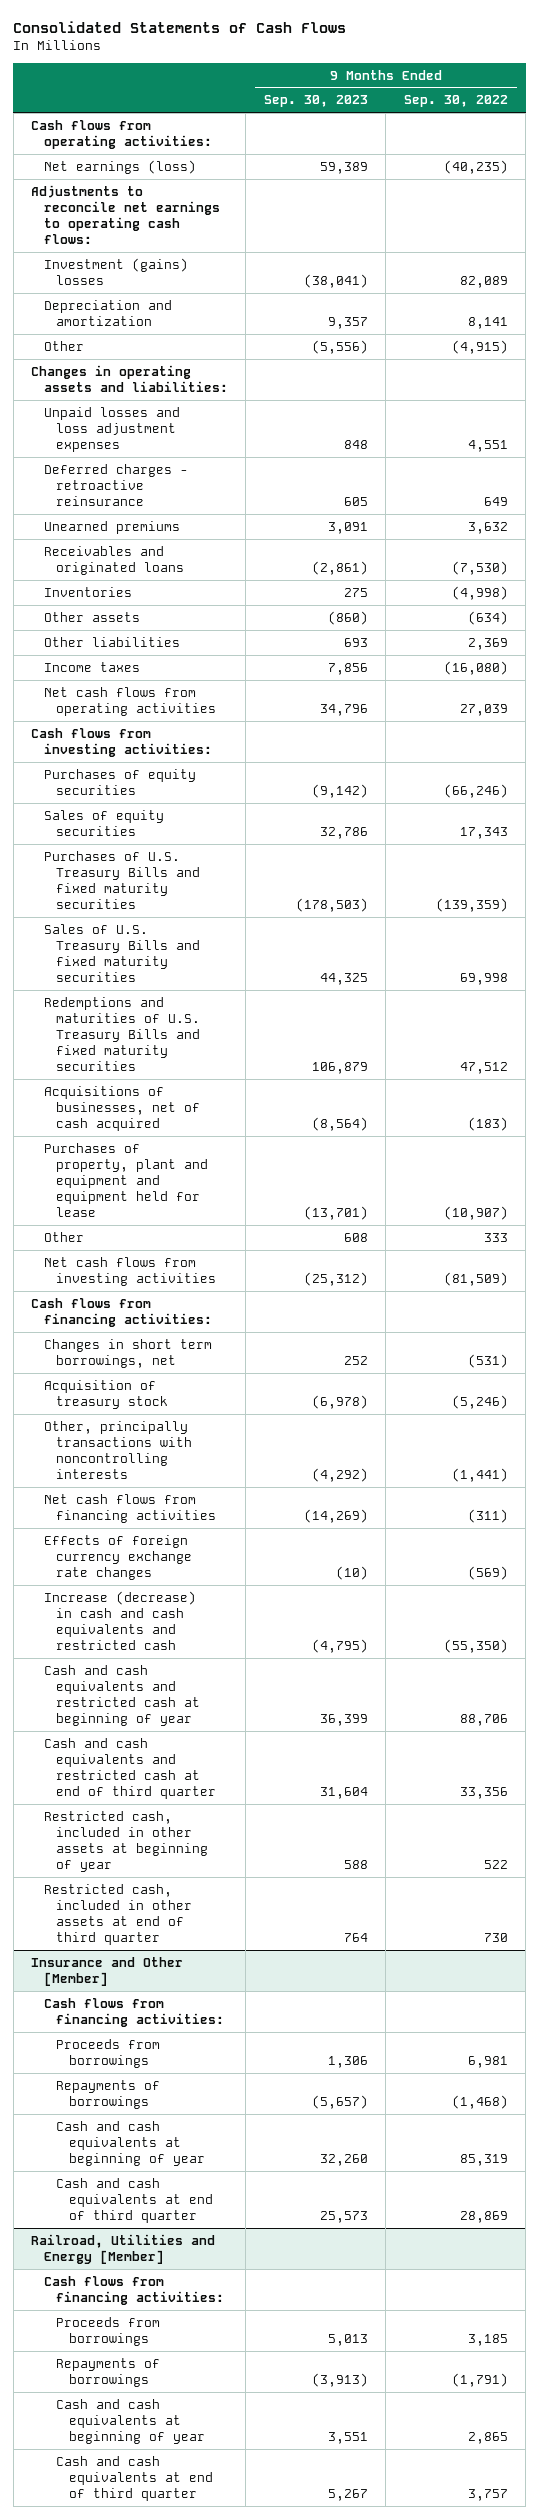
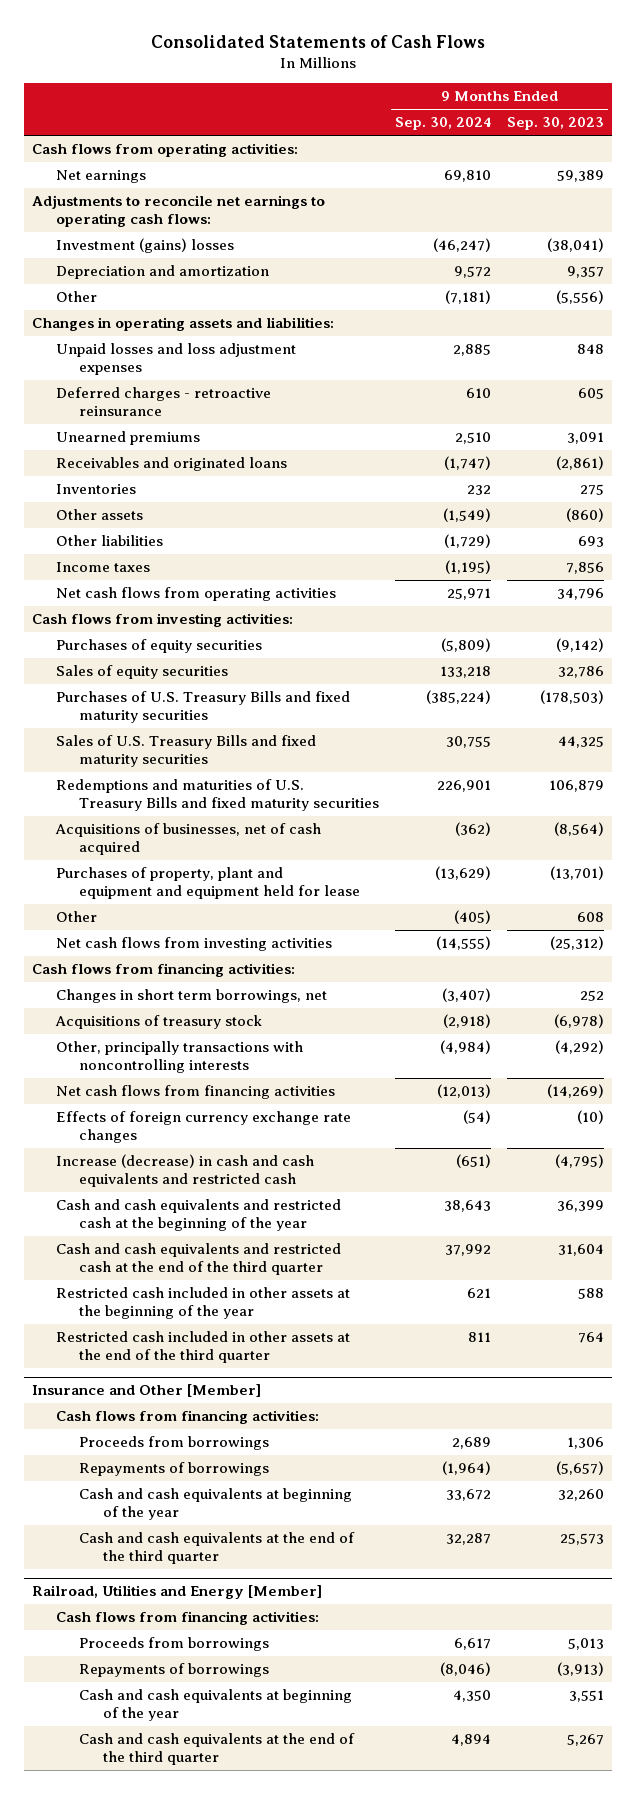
- | 9 Months Ended Sep. 30, 2023 | 9 Months Ended Sep. 30, 2022
+ | 9 Months Ended Sep. 30, 2024 | 9 Months Ended Sep. 30, 2023
- Net earnings (loss) | 59,389 | (40,235)
+ Net earnings | 69,810 | 59,389
- Acquisition of treasury stock | (6,978) | (5,246)
+ Acquisitions of treasury stock | (2,918) | (6,978)
- Cash and cash equivalents and restricted cash at beginning of year | 36,399 | 88,706
- Cash and cash equivalents and restricted cash at end of third quarter | 31,604 | 33,356
- Restricted cash, included in other assets at beginning of year | 588 | 522
- Restricted cash, included in other assets at end of third quarter | 764 | 730
+ Cash and cash equivalents and restricted cash at the beginning of the year | 38,643 | 36,399
+ Cash and cash equivalents and restricted cash at the end of the third quarter | 37,992 | 31,604
+ Restricted cash included in other assets at the beginning of the year | 621 | 588
+ Restricted cash included in other assets at the end of the third quarter | 811 | 764
@ Insurance and Other [Member]
- Cash and cash equivalents at beginning of year | 32,260 | 85,319
- Cash and cash equivalents at end of third quarter | 25,573 | 28,869
+ Cash and cash equivalents at beginning of the year | 33,672 | 32,260
+ Cash and cash equivalents at the end of the third quarter | 32,287 | 25,573
@ Railroad, Utilities and Energy [Member]
- Cash and cash equivalents at beginning of year | 3,551 | 2,865
- Cash and cash equivalents at end of third quarter | 5,267 | 3,757
+ Cash and cash equivalents at beginning of the year | 4,350 | 3,551
+ Cash and cash equivalents at the end of the third quarter | 4,894 | 5,267

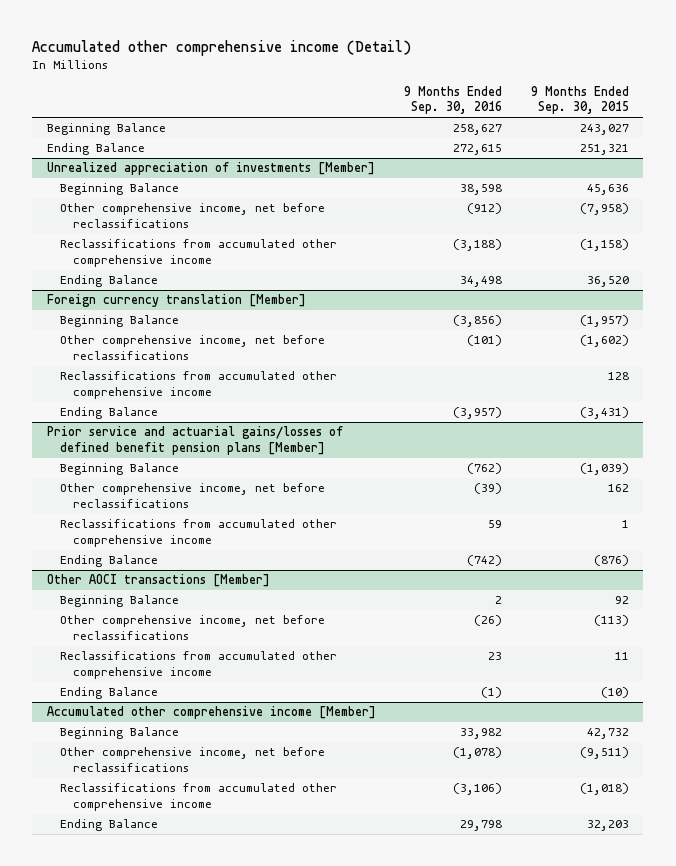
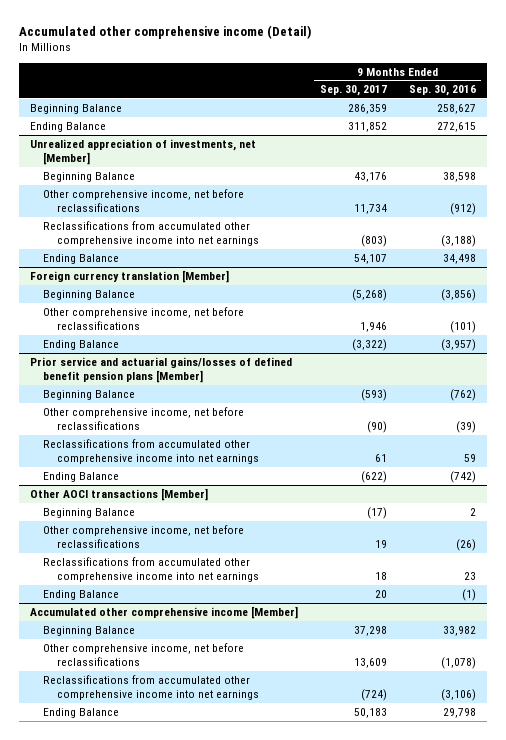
- | 9 Months Ended Sep. 30, 2016 | 9 Months Ended Sep. 30, 2015
+ | 9 Months Ended Sep. 30, 2017 | 9 Months Ended Sep. 30, 2016
- Unrealized appreciation of investments [Member]
+ Unrealized appreciation of investments, net [Member]
- Reclassifications from accumulated other comprehensive income | (3,188) | (1,158)
+ Reclassifications from accumulated other comprehensive income into net earnings | (803) | (3,188)
@ Foreign currency translation [Member]
- Reclassifications from accumulated other comprehensive income | | 128
@ Prior service and actuarial gains/losses of defined benefit pension plans [Member]
- Reclassifications from accumulated other comprehensive income | 59 | 1
+ Reclassifications from accumulated other comprehensive income into net earnings | 61 | 59
@ Other AOCI transactions [Member]
- Reclassifications from accumulated other comprehensive income | 23 | 11
+ Reclassifications from accumulated other comprehensive income into net earnings | 18 | 23
@ Accumulated other comprehensive income [Member]
- Reclassifications from accumulated other comprehensive income | (3,106) | (1,018)
+ Reclassifications from accumulated other comprehensive income into net earnings | (724) | (3,106)

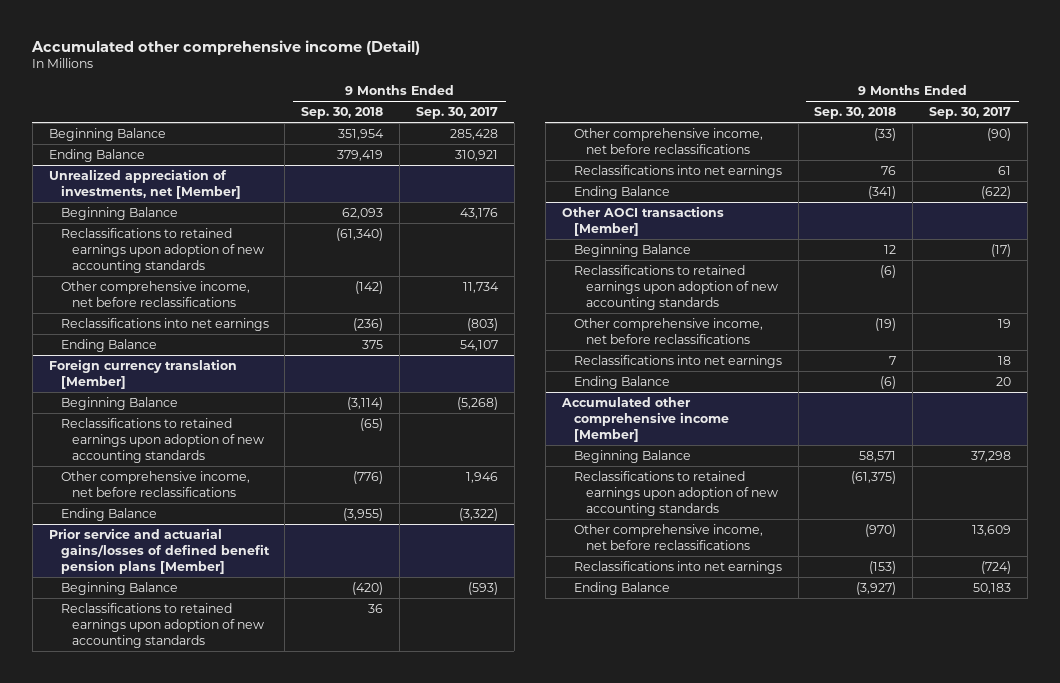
- | 9 Months Ended Sep. 30, 2017 | 9 Months Ended Sep. 30, 2016
+ | 9 Months Ended Sep. 30, 2018 | 9 Months Ended Sep. 30, 2017
- Beginning Balance | 286,359 | 258,627
- Ending Balance | 311,852 | 272,615
+ Beginning Balance | 351,954 | 285,428
+ Ending Balance | 379,419 | 310,921
@ Unrealized appreciation of investments, net [Member]
+ Reclassifications to retained earnings upon adoption of new accounting standards | (61,340) |
- Reclassifications from accumulated other comprehensive income into net earnings | (803) | (3,188)
+ Reclassifications into net earnings | (236) | (803)
@ Foreign currency translation [Member]
+ Reclassifications to retained earnings upon adoption of new accounting standards | (65) |
@ Prior service and actuarial gains/losses of defined benefit pension plans [Member]
+ Reclassifications to retained earnings upon adoption of new accounting standards | 36 |
- Reclassifications from accumulated other comprehensive income into net earnings | 61 | 59
+ Reclassifications into net earnings | 76 | 61
@ Other AOCI transactions [Member]
+ Reclassifications to retained earnings upon adoption of new accounting standards | (6) |
- Reclassifications from accumulated other comprehensive income into net earnings | 18 | 23
+ Reclassifications into net earnings | 7 | 18
@ Accumulated other comprehensive income [Member]
+ Reclassifications to retained earnings upon adoption of new accounting standards | (61,375) |
- Reclassifications from accumulated other comprehensive income into net earnings | (724) | (3,106)
+ Reclassifications into net earnings | (153) | (724)

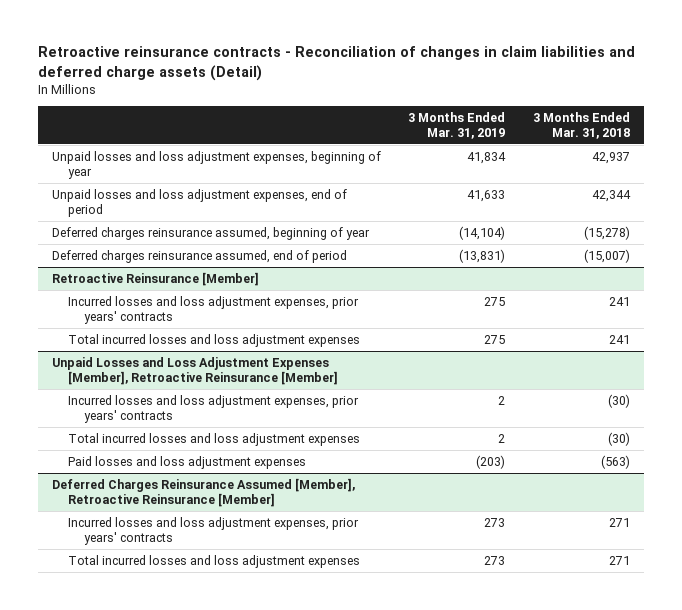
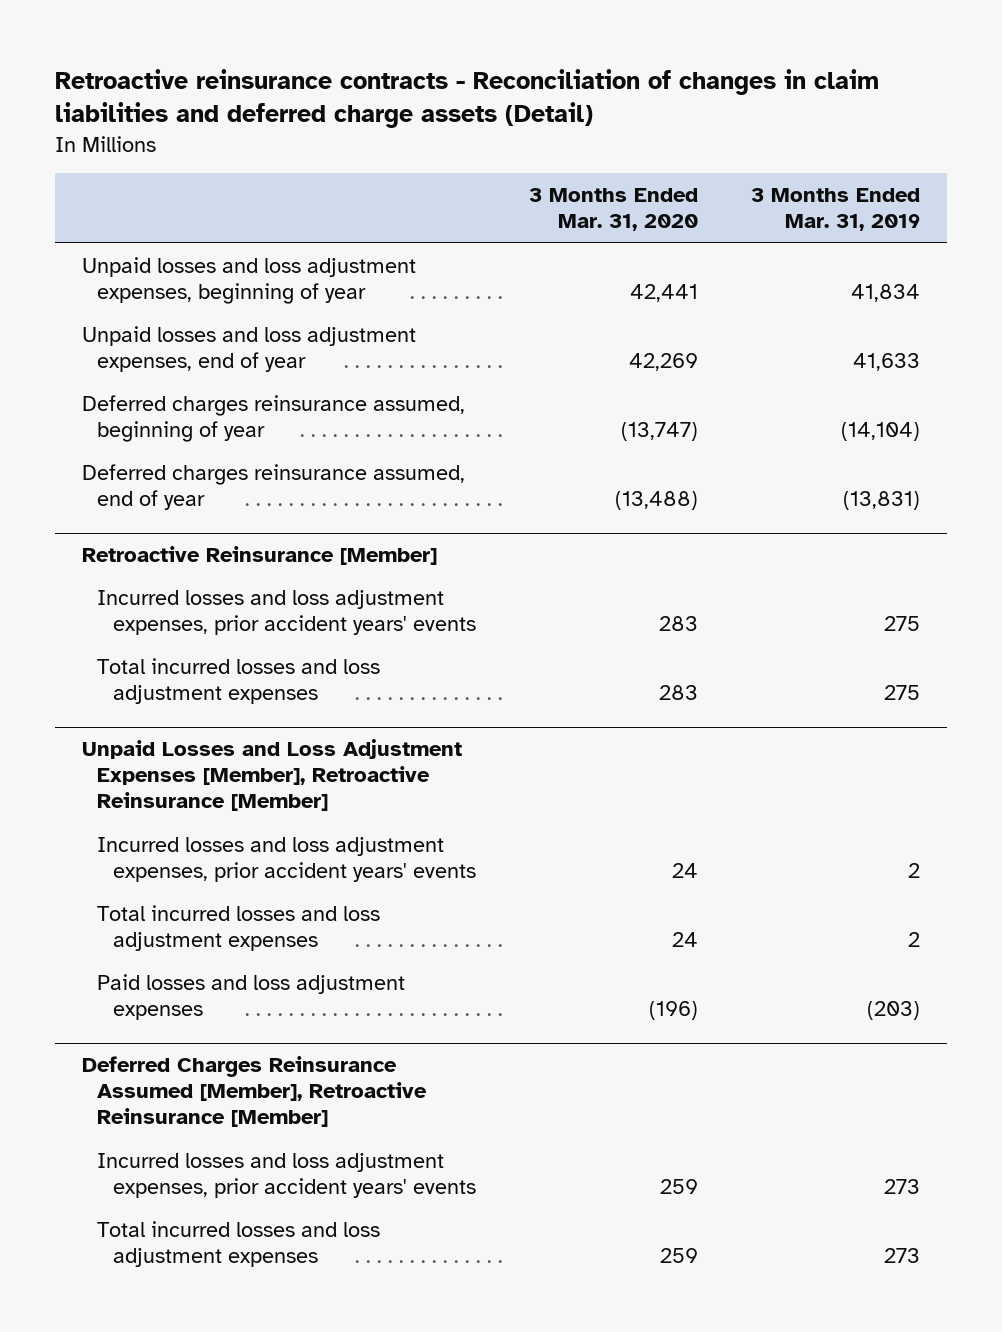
- | 3 Months Ended Mar. 31, 2019 | 3 Months Ended Mar. 31, 2018
+ | 3 Months Ended Mar. 31, 2020 | 3 Months Ended Mar. 31, 2019
- Unpaid losses and loss adjustment expenses, end of period | 41,633 | 42,344
+ Unpaid losses and loss adjustment expenses, end of year | 42,269 | 41,633
- Deferred charges reinsurance assumed, end of period | (13,831) | (15,007)
+ Deferred charges reinsurance assumed, end of year | (13,488) | (13,831)
@ Retroactive Reinsurance [Member]
- Incurred losses and loss adjustment expenses, prior years' contracts | 275 | 241
+ Incurred losses and loss adjustment expenses, prior accident years' events | 283 | 275
@ Unpaid Losses and Loss Adjustment Expenses [Member], Retroactive Reinsurance [Member]
- Incurred losses and loss adjustment expenses, prior years' contracts | 2 | (30)
+ Incurred losses and loss adjustment expenses, prior accident years' events | 24 | 2
@ Deferred Charges Reinsurance Assumed [Member], Retroactive Reinsurance [Member]
- Incurred losses and loss adjustment expenses, prior years' contracts | 273 | 271
+ Incurred losses and loss adjustment expenses, prior accident years' events | 259 | 273

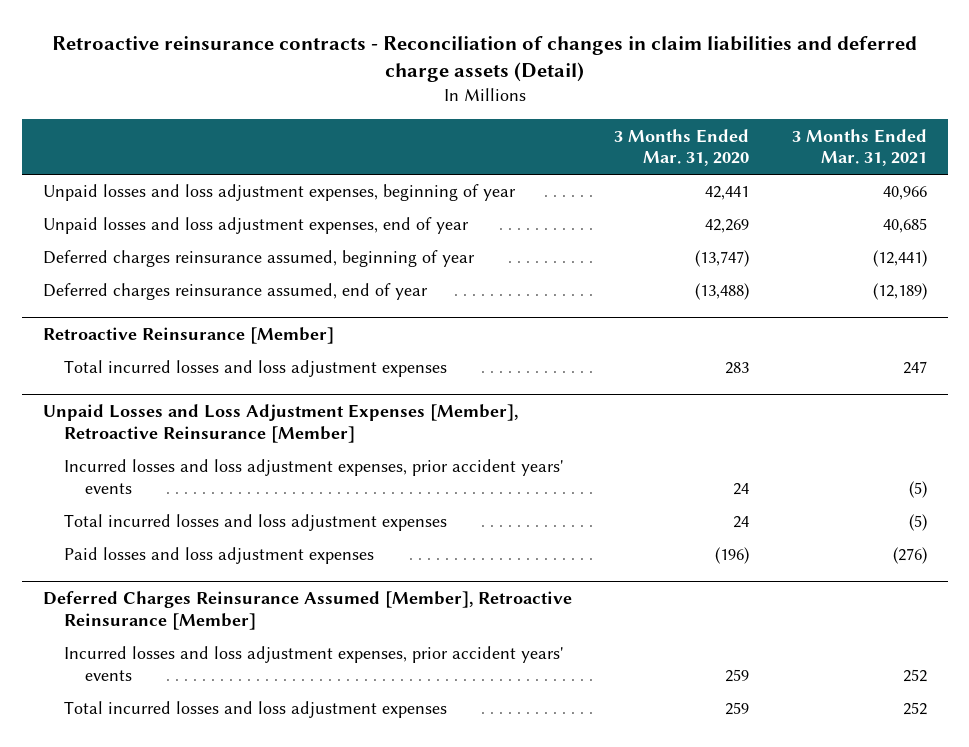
- | 3 Months Ended Mar. 31, 2020 | 3 Months Ended Mar. 31, 2019
+ | 3 Months Ended Mar. 31, 2020 | 3 Months Ended Mar. 31, 2021
@ Retroactive Reinsurance [Member]
- Incurred losses and loss adjustment expenses, prior accident years' events | 283 | 275

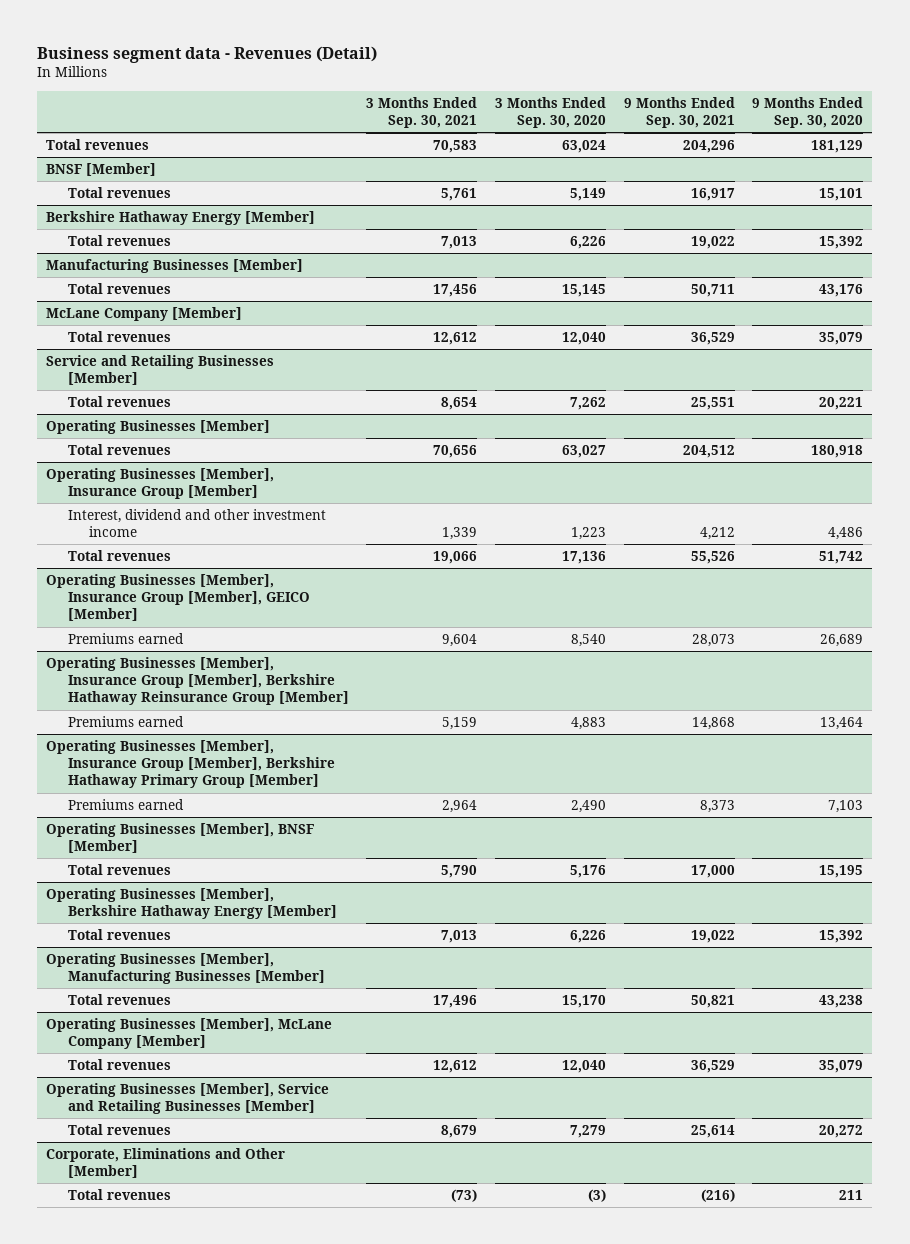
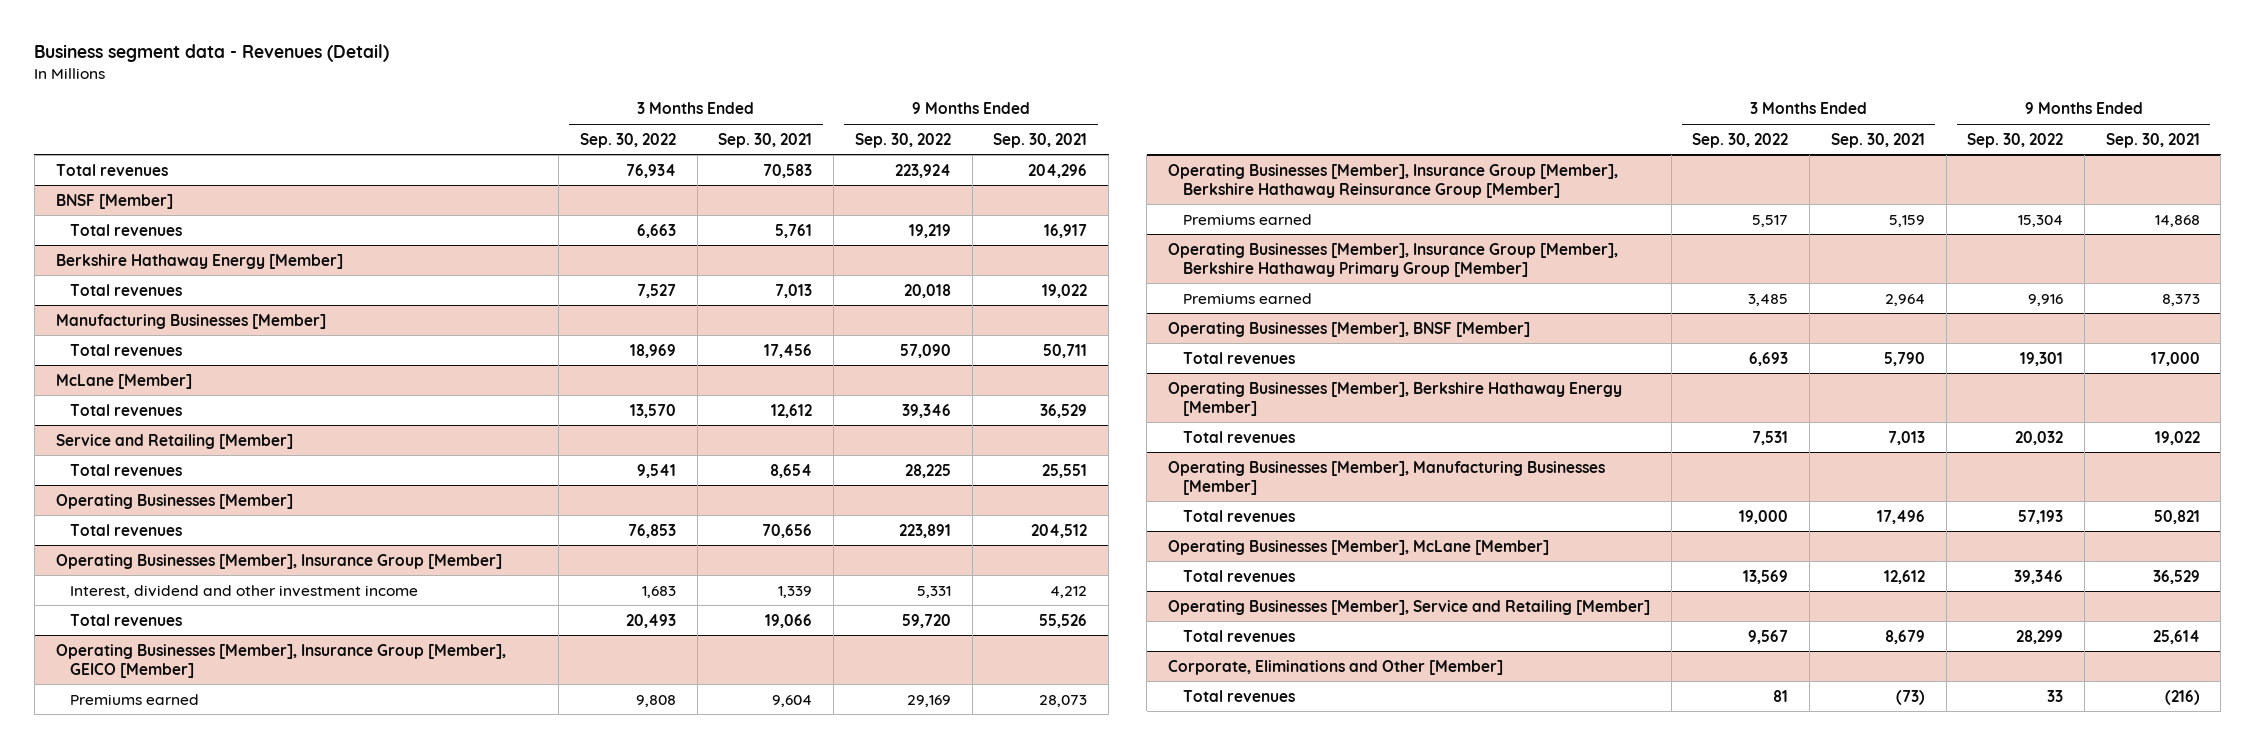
- | 3 Months Ended Sep. 30, 2021 | 3 Months Ended Sep. 30, 2020 | 9 Months Ended Sep. 30, 2021 | 9 Months Ended Sep. 30, 2020
+ | 3 Months Ended Sep. 30, 2022 | 3 Months Ended Sep. 30, 2021 | 9 Months Ended Sep. 30, 2022 | 9 Months Ended Sep. 30, 2021
- McLane Company [Member]
+ McLane [Member]
- Service and Retailing Businesses [Member]
+ Service and Retailing [Member]
- Operating Businesses [Member], McLane Company [Member]
+ Operating Businesses [Member], McLane [Member]
- Operating Businesses [Member], Service and Retailing Businesses [Member]
+ Operating Businesses [Member], Service and Retailing [Member]

